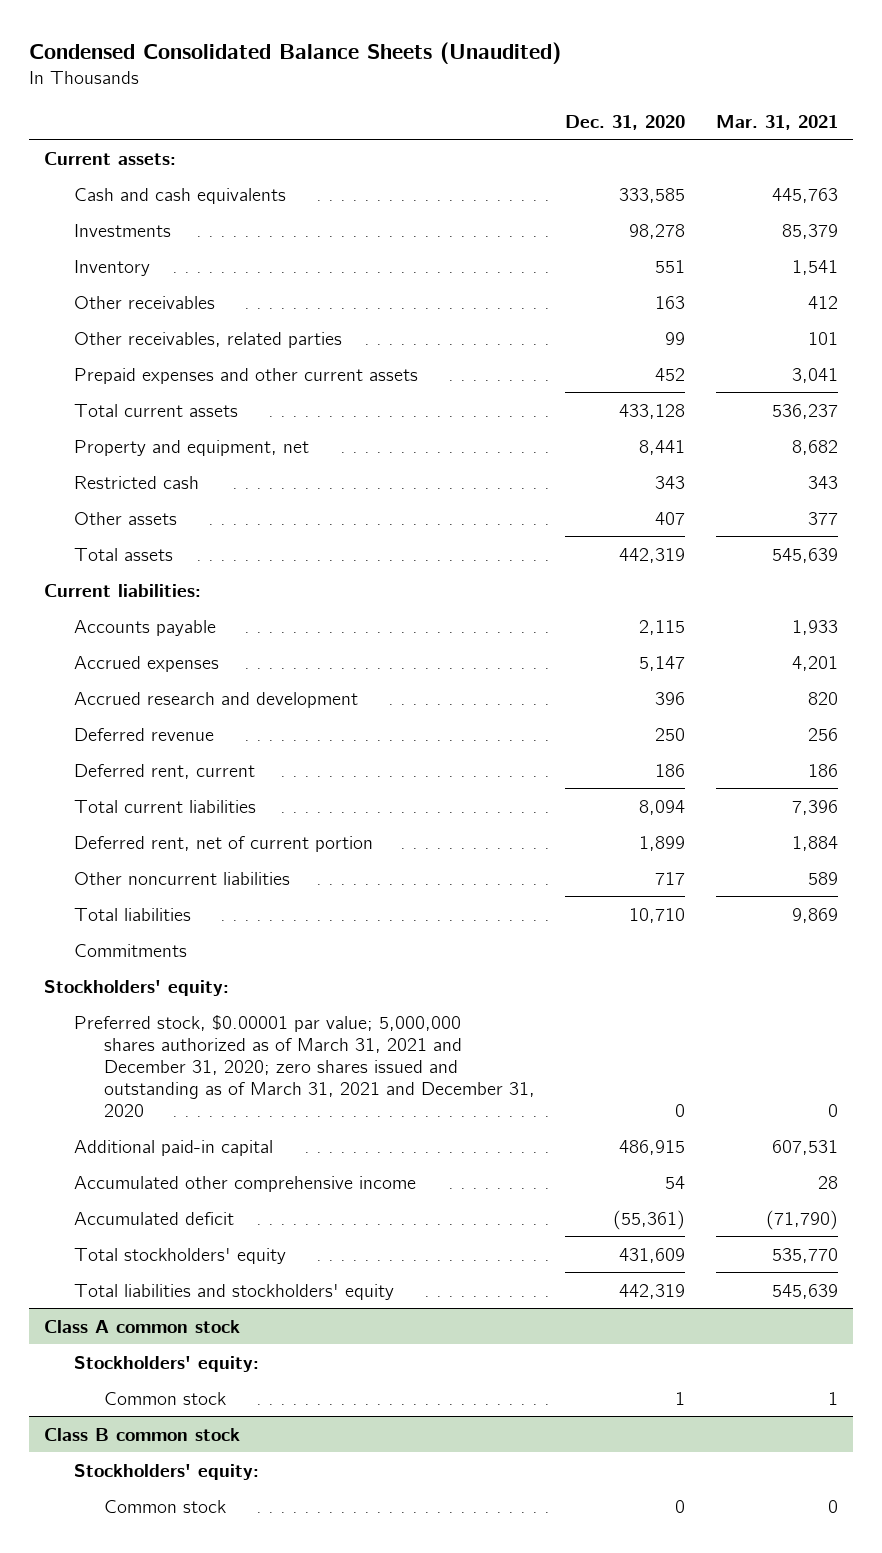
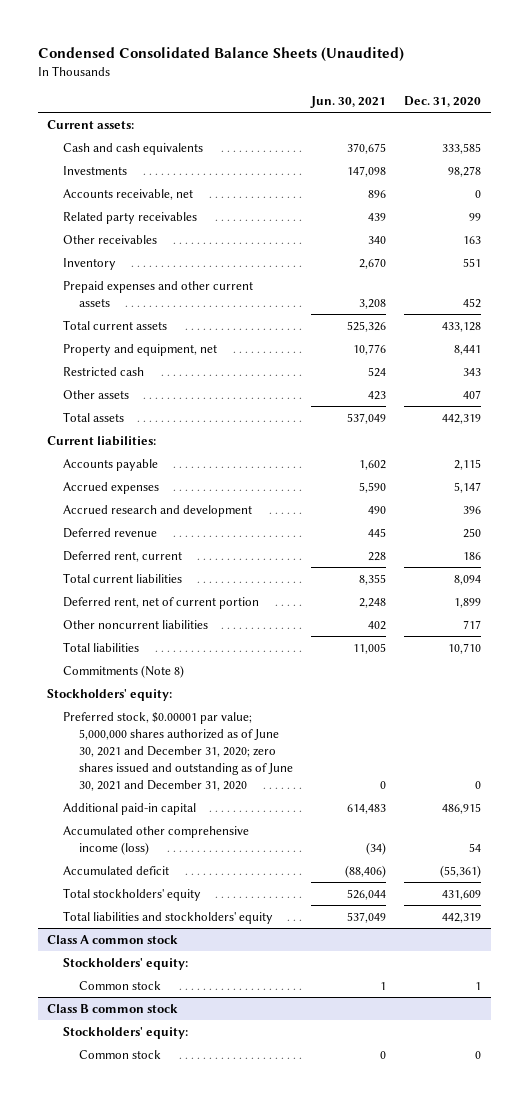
- | Dec. 31, 2020 | Mar. 31, 2021
+ | Jun. 30, 2021 | Dec. 31, 2020
+ Accounts receivable, net | 896 | 0
+ Related party receivables | 439 | 99
- Other receivables, related parties | 99 | 101
moved down: Inventory | 2,670 | 551
- Commitments
+ Commitments (Note 8)
- Preferred stock, $0.00001 par value; 5,000,000 shares authorized as of March 31, 2021 and December 31, 2020; zero shares issued and outstanding as of March 31, 2021 and December 31, 2020 | 0 | 0
+ Preferred stock, $0.00001 par value; 5,000,000 shares authorized as of June 30, 2021 and December 31, 2020; zero shares issued and outstanding as of June 30, 2021 and December 31, 2020 | 0 | 0
- Accumulated other comprehensive income | 54 | 28
+ Accumulated other comprehensive income (loss) | (34) | 54

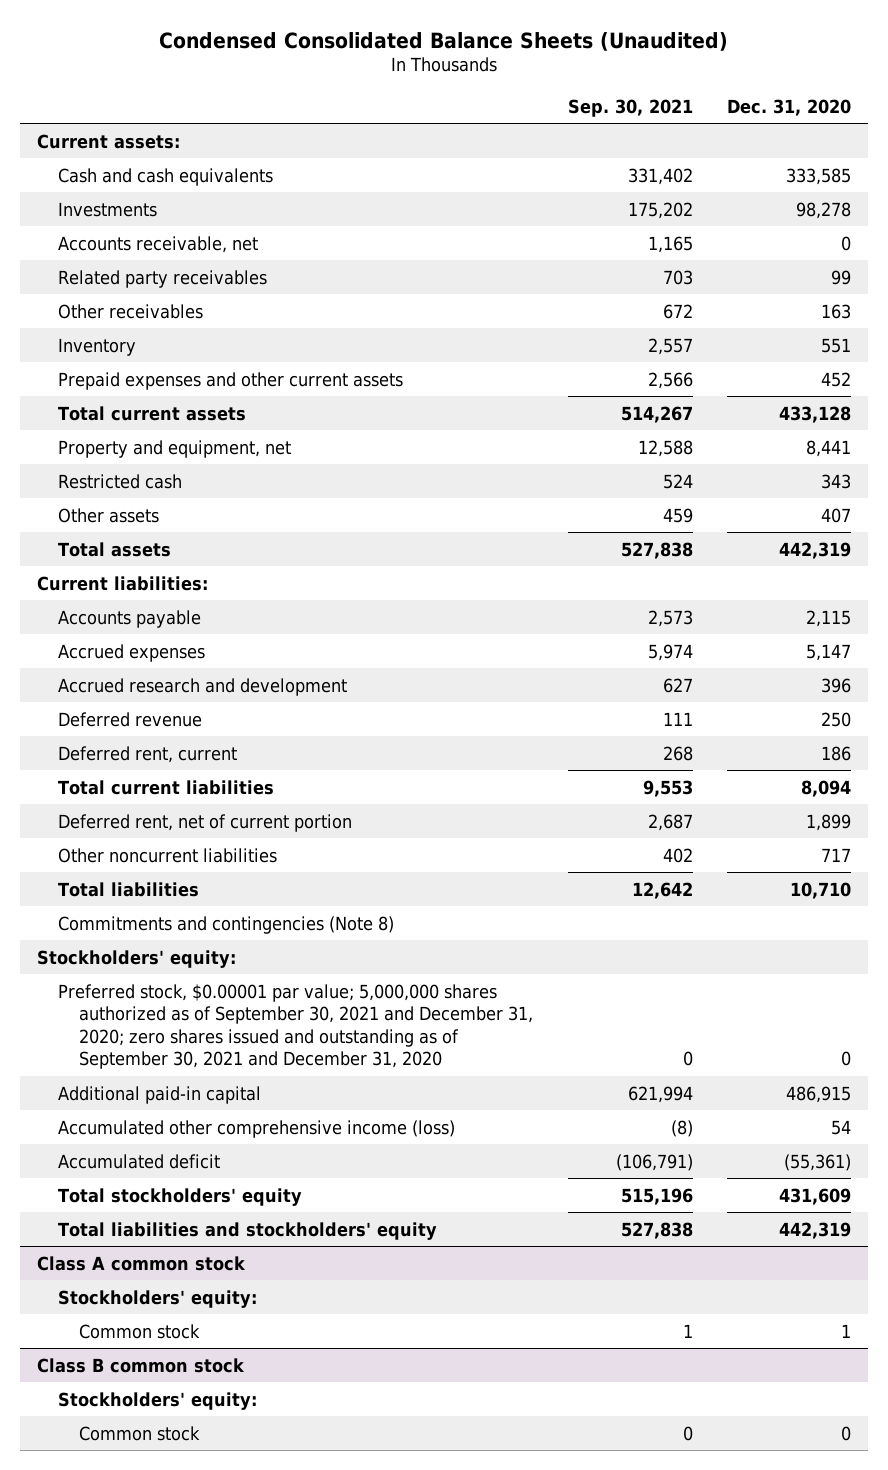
- | Jun. 30, 2021 | Dec. 31, 2020
+ | Sep. 30, 2021 | Dec. 31, 2020
- Commitments (Note 8)
+ Commitments and contingencies (Note 8)
- Preferred stock, $0.00001 par value; 5,000,000 shares authorized as of June 30, 2021 and December 31, 2020; zero shares issued and outstanding as of June 30, 2021 and December 31, 2020 | 0 | 0
+ Preferred stock, $0.00001 par value; 5,000,000 shares authorized as of September 30, 2021 and December 31, 2020; zero shares issued and outstanding as of September 30, 2021 and December 31, 2020 | 0 | 0

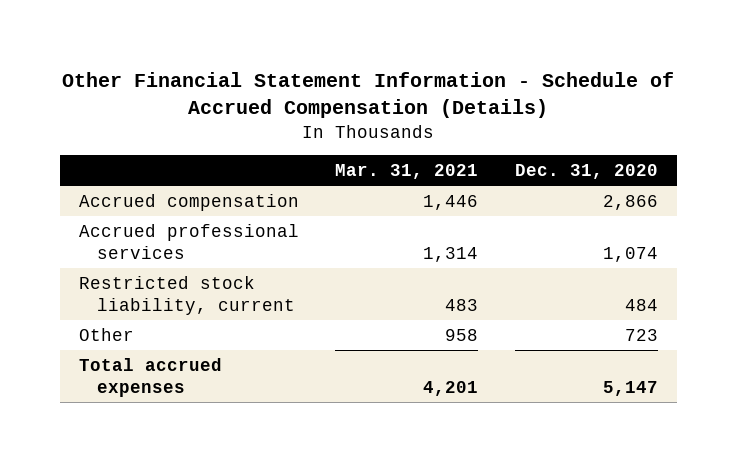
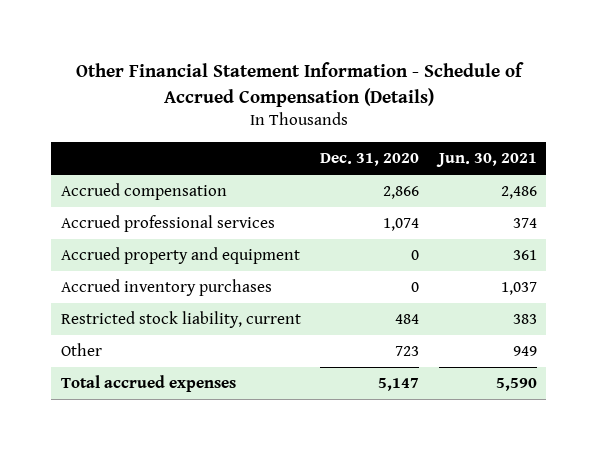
- | Mar. 31, 2021 | Dec. 31, 2020
+ | Dec. 31, 2020 | Jun. 30, 2021
+ Accrued property and equipment | 0 | 361
+ Accrued inventory purchases | 0 | 1,037

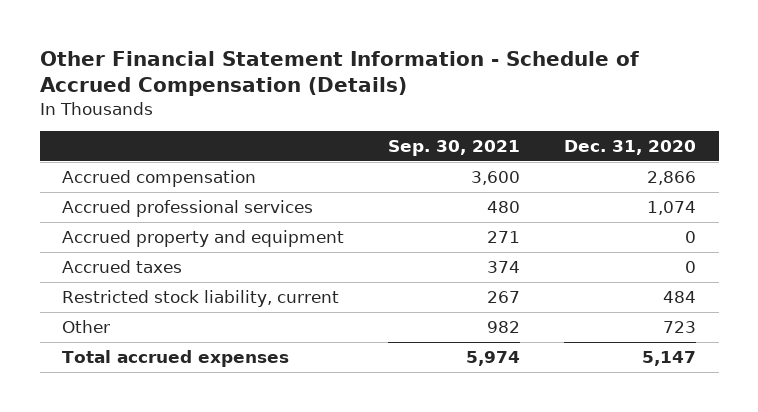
- | Dec. 31, 2020 | Jun. 30, 2021
+ | Sep. 30, 2021 | Dec. 31, 2020
- Accrued inventory purchases | 0 | 1,037
+ Accrued taxes | 374 | 0

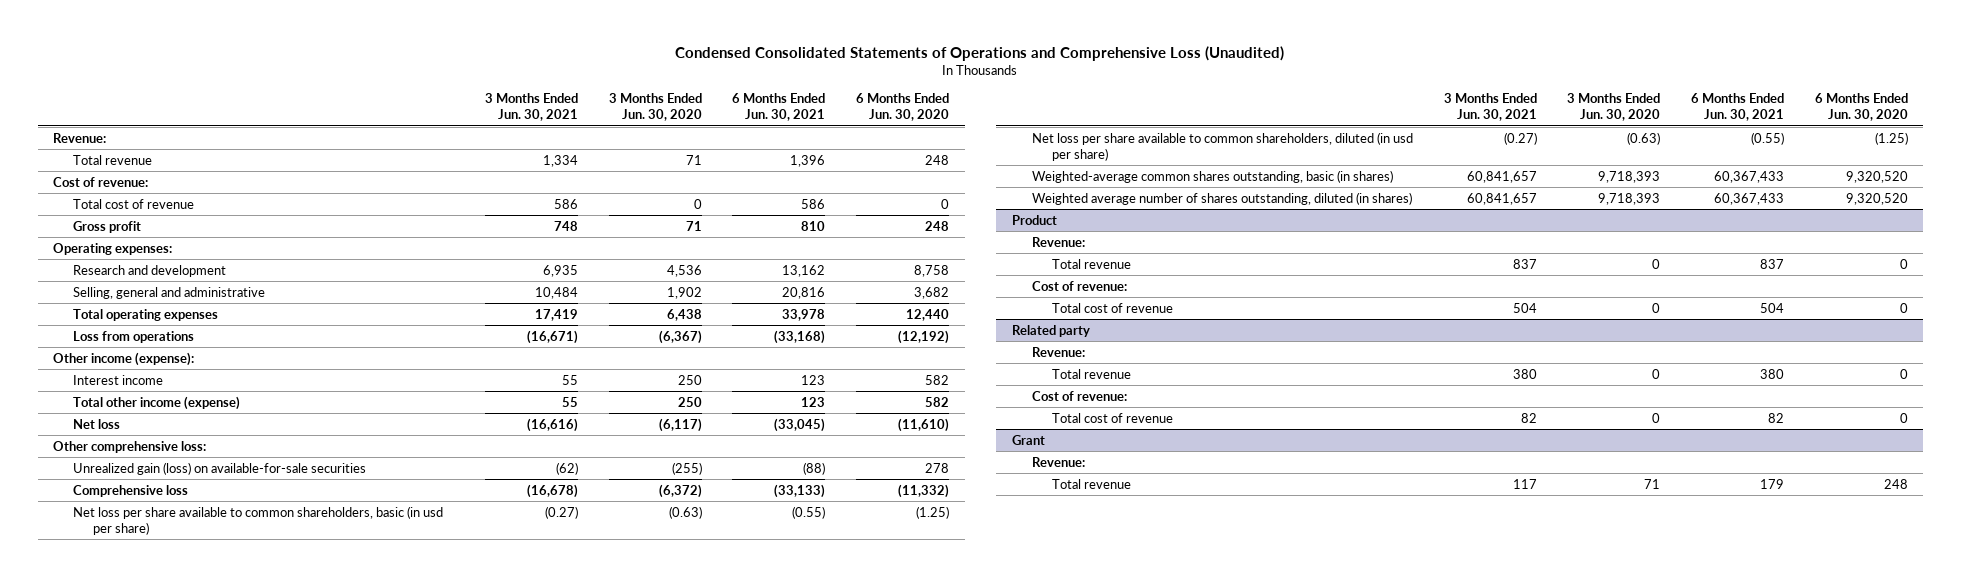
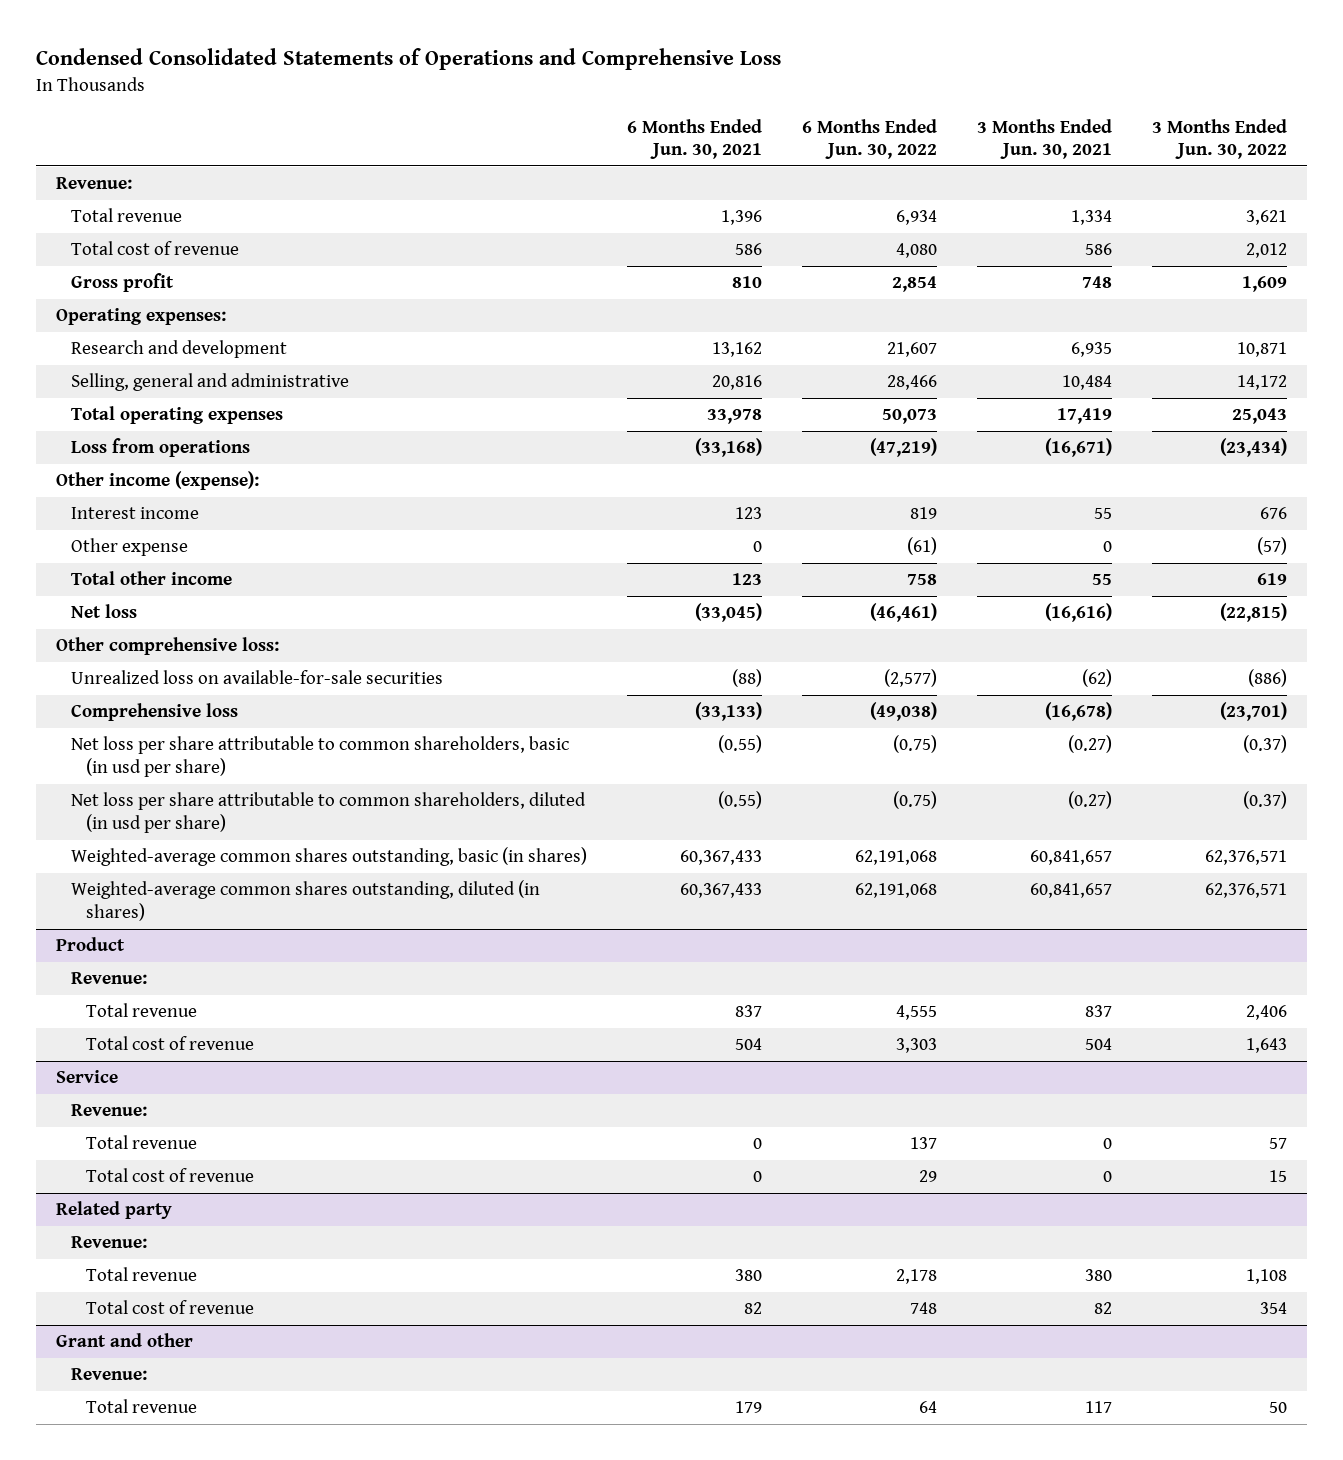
- Condensed Consolidated Statements of Operations and Comprehensive Loss (Unaudited)
+ Condensed Consolidated Statements of Operations and Comprehensive Loss
- | 3 Months Ended Jun. 30, 2021 | 3 Months Ended Jun. 30, 2020 | 6 Months Ended Jun. 30, 2021 | 6 Months Ended Jun. 30, 2020
+ | 6 Months Ended Jun. 30, 2021 | 6 Months Ended Jun. 30, 2022 | 3 Months Ended Jun. 30, 2021 | 3 Months Ended Jun. 30, 2022
- Cost of revenue:
- Total other income (expense) | 55 | 250 | 123 | 582
+ Other expense | 0 | (61) | 0 | (57)
+ Total other income | 123 | 758 | 55 | 619
- Unrealized gain (loss) on available-for-sale securities | (62) | (255) | (88) | 278
+ Unrealized loss on available-for-sale securities | (88) | (2,577) | (62) | (886)
- Net loss per share available to common shareholders, basic (in usd per share) | (0.27) | (0.63) | (0.55) | (1.25)
- Net loss per share available to common shareholders, diluted (in usd per share) | (0.27) | (0.63) | (0.55) | (1.25)
+ Net loss per share attributable to common shareholders, basic (in usd per share) | (0.55) | (0.75) | (0.27) | (0.37)
+ Net loss per share attributable to common shareholders, diluted (in usd per share) | (0.55) | (0.75) | (0.27) | (0.37)
- Weighted average number of shares outstanding, diluted (in shares) | 60,841,657 | 9,718,393 | 60,367,433 | 9,320,520
+ Weighted-average common shares outstanding, diluted (in shares) | 60,367,433 | 62,191,068 | 60,841,657 | 62,376,571
@ Product
- Cost of revenue:
+ Service
+ Revenue:
+ Total revenue | 0 | 137 | 0 | 57
+ Total cost of revenue | 0 | 29 | 0 | 15
@ Related party
- Cost of revenue:
- Grant
+ Grant and other

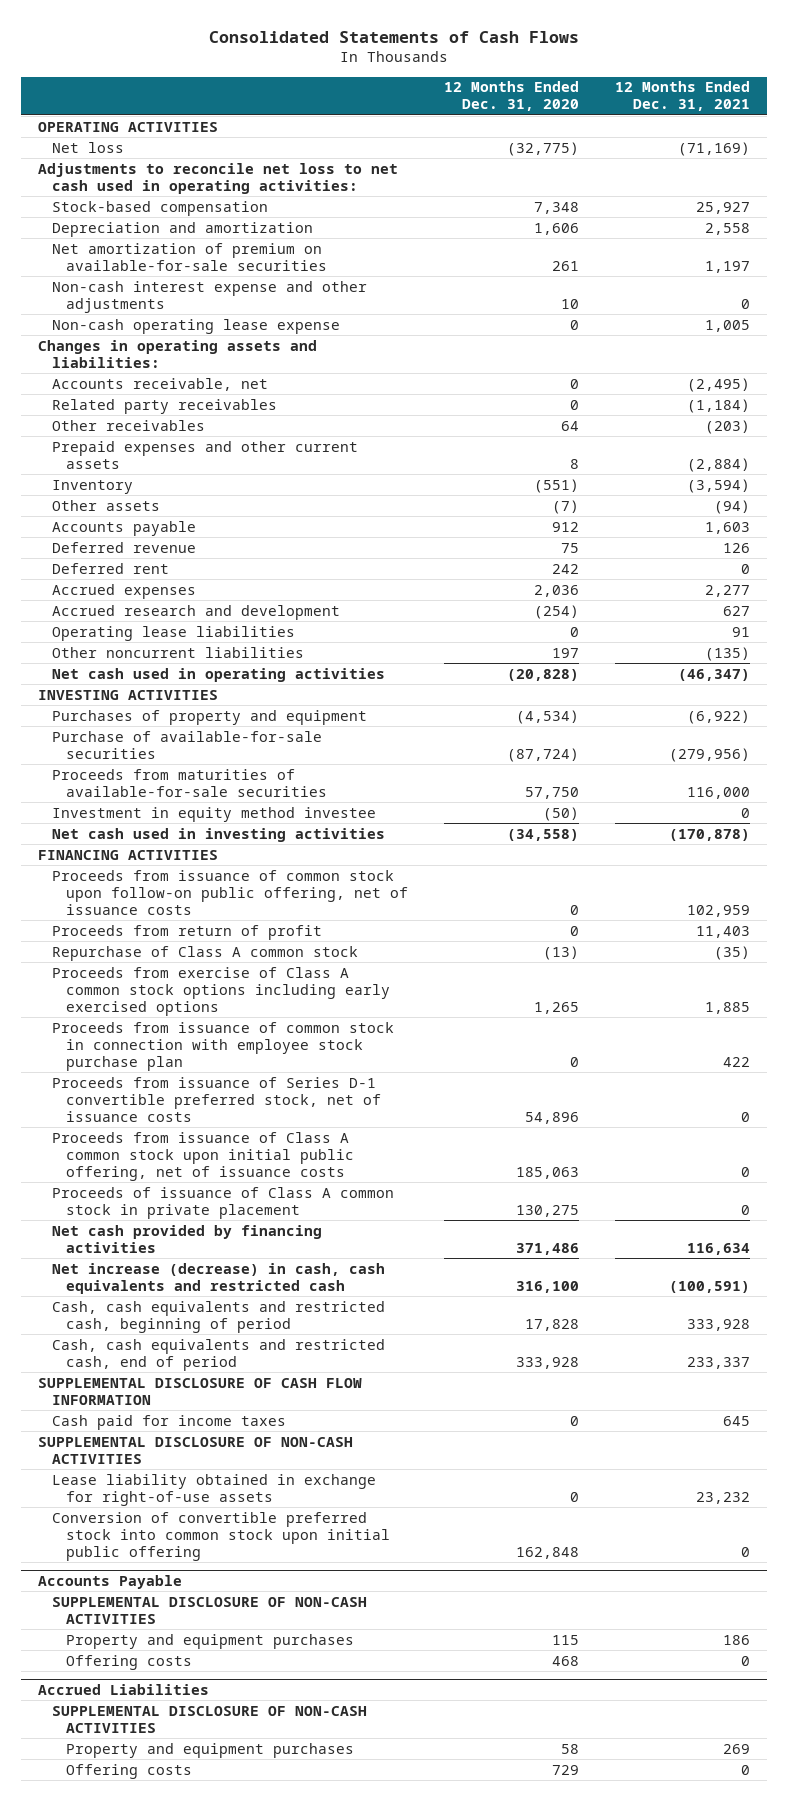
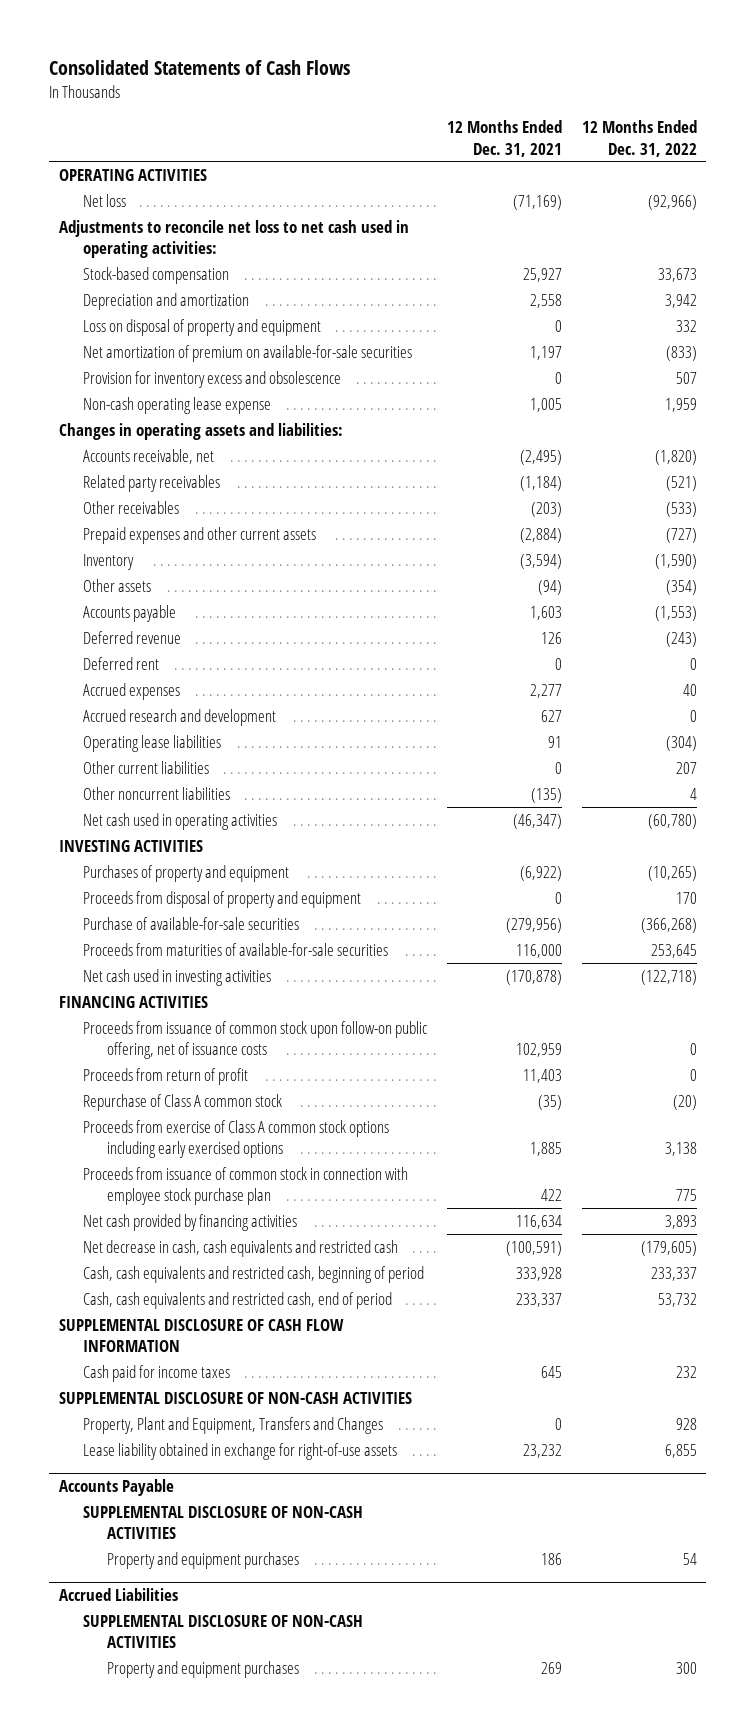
- | 12 Months Ended Dec. 31, 2020 | 12 Months Ended Dec. 31, 2021
+ | 12 Months Ended Dec. 31, 2021 | 12 Months Ended Dec. 31, 2022
+ Loss on disposal of property and equipment | 0 | 332
- Non-cash interest expense and other adjustments | 10 | 0
+ Provision for inventory excess and obsolescence | 0 | 507
+ Other current liabilities | 0 | 207
+ Proceeds from disposal of property and equipment | 0 | 170
- Investment in equity method investee | (50) | 0
- Proceeds from issuance of Series D-1 convertible preferred stock, net of issuance costs | 54,896 | 0
- Proceeds from issuance of Class A common stock upon initial public offering, net of issuance costs | 185,063 | 0
- Proceeds of issuance of Class A common stock in private placement | 130,275 | 0
- Net increase (decrease) in cash, cash equivalents and restricted cash | 316,100 | (100,591)
+ Net decrease in cash, cash equivalents and restricted cash | (100,591) | (179,605)
+ Property, Plant and Equipment, Transfers and Changes | 0 | 928
- Conversion of convertible preferred stock into common stock upon initial public offering | 162,848 | 0
@ Accounts Payable
- Offering costs | 468 | 0
@ Accrued Liabilities
- Offering costs | 729 | 0

